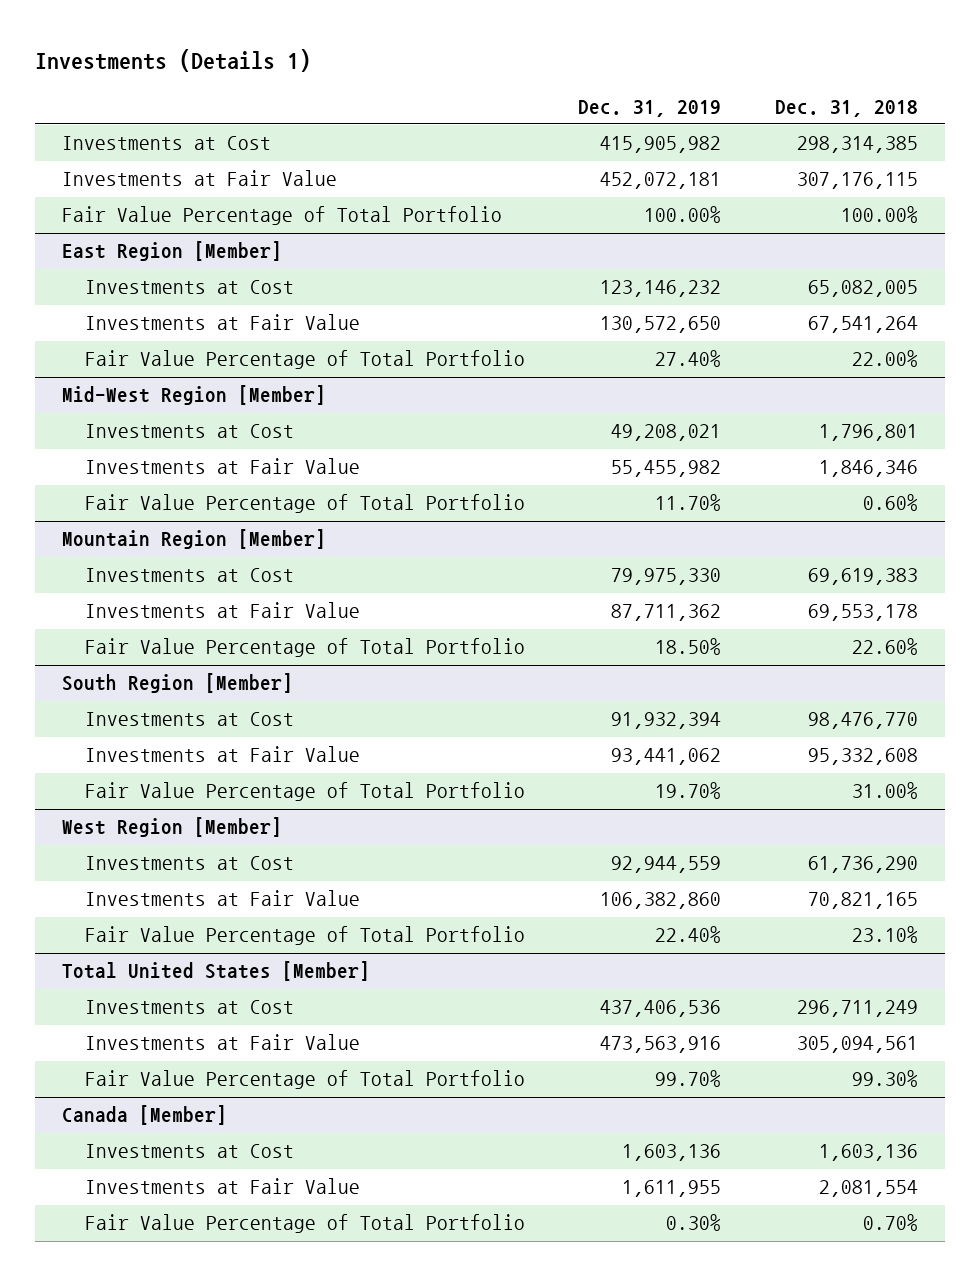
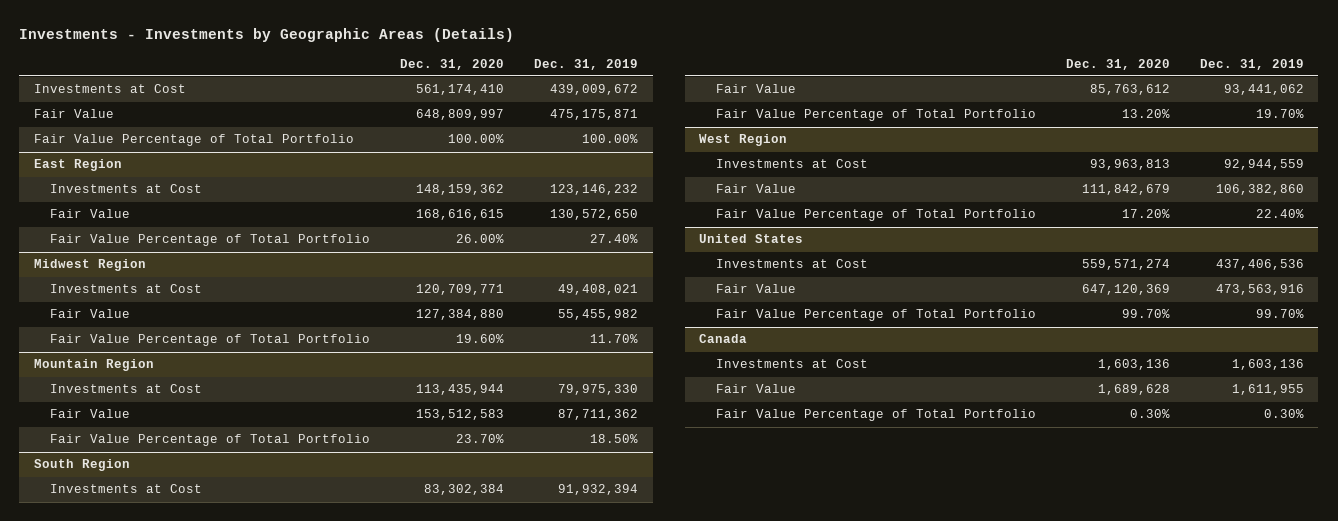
- Investments (Details 1)
+ Investments - Investments by Geographic Areas (Details)
- | Dec. 31, 2019 | Dec. 31, 2018
+ | Dec. 31, 2020 | Dec. 31, 2019
- Investments at Cost | 415,905,982 | 298,314,385
- Investments at Fair Value | 452,072,181 | 307,176,115
+ Investments at Cost | 561,174,410 | 439,009,672
+ Fair Value | 648,809,997 | 475,175,871
- East Region [Member]
+ East Region
- Investments at Fair Value | 130,572,650 | 67,541,264
+ Fair Value | 168,616,615 | 130,572,650
- Mid-West Region [Member]
- Investments at Cost | 49,208,021 | 1,796,801
- Investments at Fair Value | 55,455,982 | 1,846,346
+ Midwest Region
+ Investments at Cost | 120,709,771 | 49,408,021
+ Fair Value | 127,384,880 | 55,455,982
- Mountain Region [Member]
+ Mountain Region
- Investments at Fair Value | 87,711,362 | 69,553,178
+ Fair Value | 153,512,583 | 87,711,362
- South Region [Member]
+ South Region
- Investments at Fair Value | 93,441,062 | 95,332,608
+ Fair Value | 85,763,612 | 93,441,062
- West Region [Member]
+ West Region
- Investments at Fair Value | 106,382,860 | 70,821,165
+ Fair Value | 111,842,679 | 106,382,860
- Total United States [Member]
+ United States
- Investments at Fair Value | 473,563,916 | 305,094,561
+ Fair Value | 647,120,369 | 473,563,916
- Canada [Member]
+ Canada
- Investments at Fair Value | 1,611,955 | 2,081,554
+ Fair Value | 1,689,628 | 1,611,955

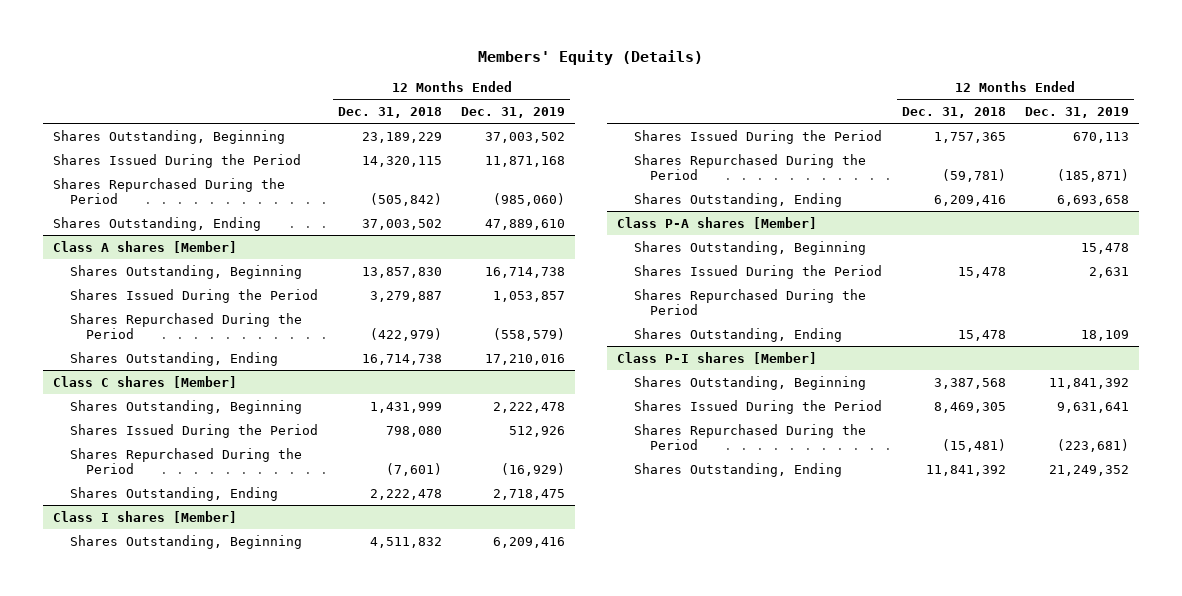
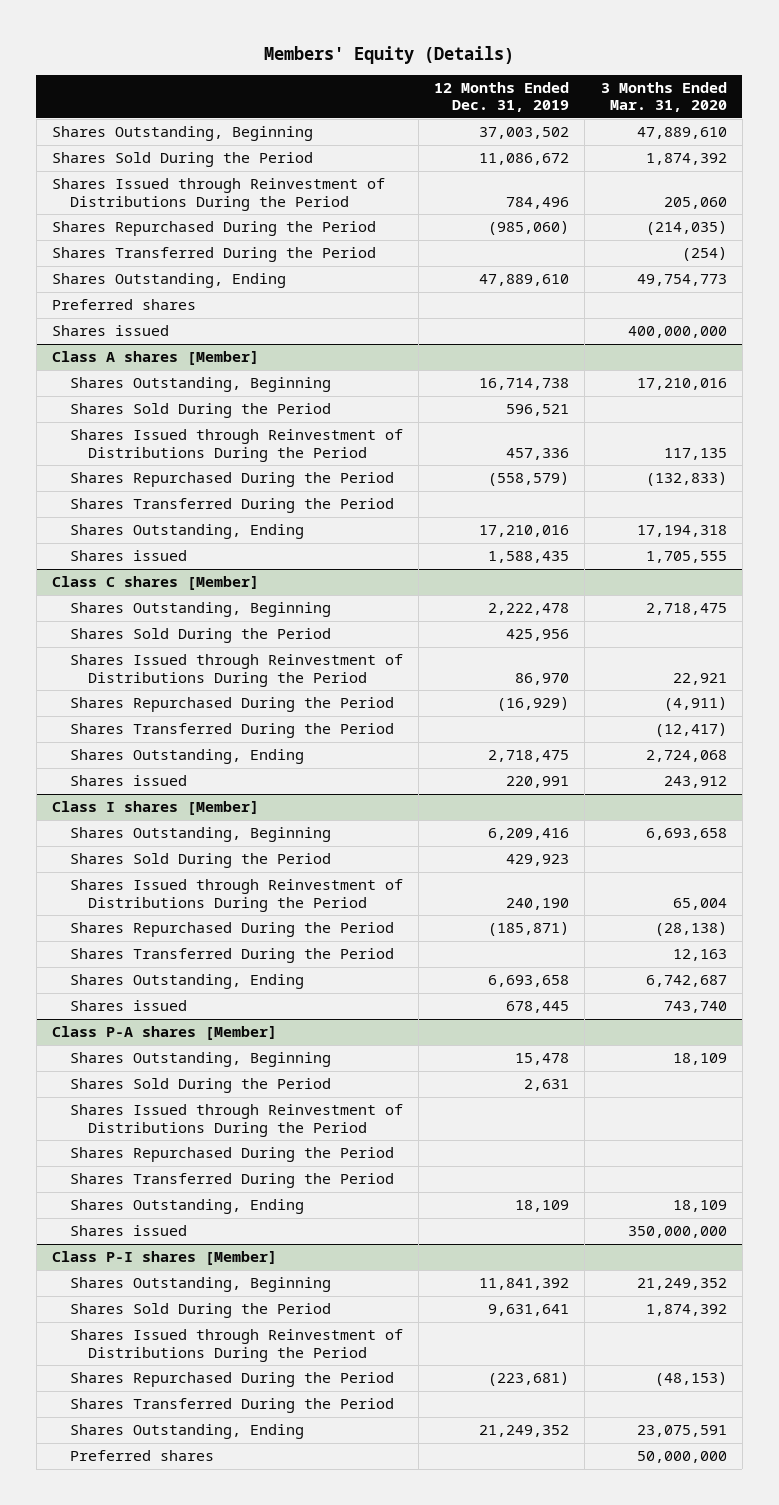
- | 12 Months Ended Dec. 31, 2018 | 12 Months Ended Dec. 31, 2019
+ | 12 Months Ended Dec. 31, 2019 | 3 Months Ended Mar. 31, 2020
- Shares Issued During the Period | 14,320,115 | 11,871,168
+ Shares Sold During the Period | 11,086,672 | 1,874,392
+ Shares Issued through Reinvestment of Distributions During the Period | 784,496 | 205,060
+ Shares Transferred During the Period | | (254)
+ Preferred shares
+ Shares issued | | 400,000,000
@ Class A shares [Member]
- Shares Issued During the Period | 3,279,887 | 1,053,857
+ Shares Sold During the Period | 596,521 |
+ Shares Issued through Reinvestment of Distributions During the Period | 457,336 | 117,135
+ Shares Transferred During the Period
+ Shares issued | 1,588,435 | 1,705,555
@ Class C shares [Member]
- Shares Issued During the Period | 798,080 | 512,926
+ Shares Sold During the Period | 425,956 |
+ Shares Issued through Reinvestment of Distributions During the Period | 86,970 | 22,921
+ Shares Transferred During the Period | | (12,417)
+ Shares issued | 220,991 | 243,912
@ Class I shares [Member]
- Shares Issued During the Period | 1,757,365 | 670,113
+ Shares Sold During the Period | 429,923 |
+ Shares Issued through Reinvestment of Distributions During the Period | 240,190 | 65,004
+ Shares Transferred During the Period | | 12,163
+ Shares issued | 678,445 | 743,740
@ Class P-A shares [Member]
- Shares Issued During the Period | 15,478 | 2,631
+ Shares Sold During the Period | 2,631 |
+ Shares Issued through Reinvestment of Distributions During the Period
+ Shares Transferred During the Period
+ Shares issued | | 350,000,000
@ Class P-I shares [Member]
- Shares Issued During the Period | 8,469,305 | 9,631,641
+ Shares Sold During the Period | 9,631,641 | 1,874,392
+ Shares Issued through Reinvestment of Distributions During the Period
+ Shares Transferred During the Period
+ Preferred shares | | 50,000,000

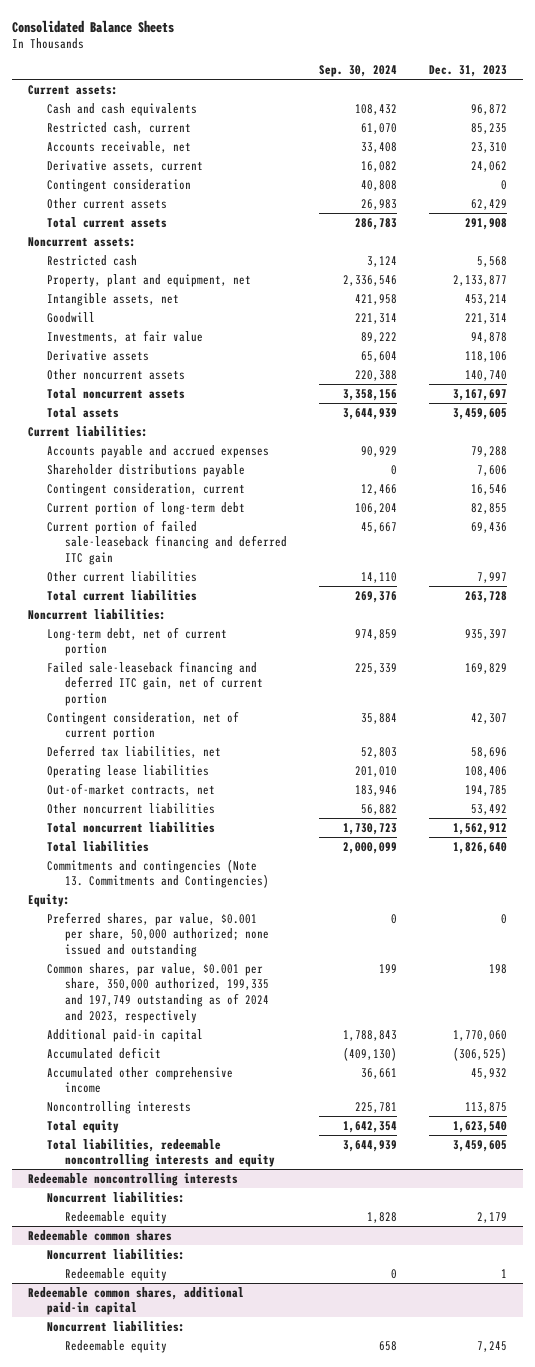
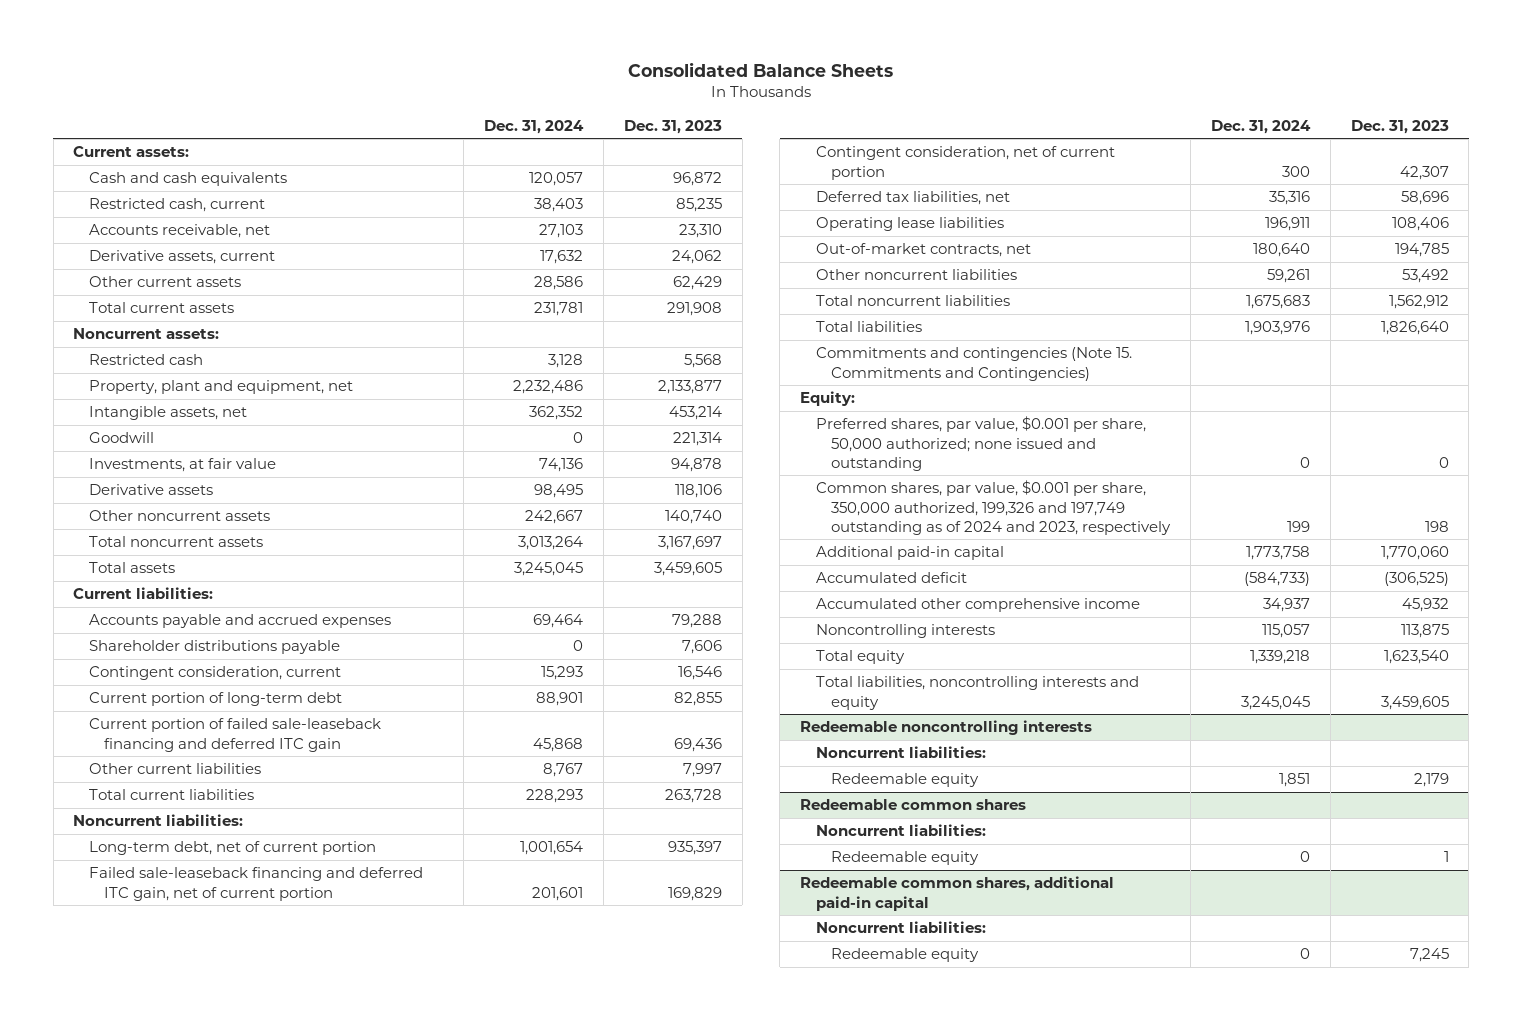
- | Sep. 30, 2024 | Dec. 31, 2023
+ | Dec. 31, 2024 | Dec. 31, 2023
- Contingent consideration | 40,808 | 0
- Commitments and contingencies (Note 13. Commitments and Contingencies)
+ Commitments and contingencies (Note 15. Commitments and Contingencies)
- Common shares, par value, $0.001 per share, 350,000 authorized, 199,335 and 197,749 outstanding as of 2024 and 2023, respectively | 199 | 198
+ Common shares, par value, $0.001 per share, 350,000 authorized, 199,326 and 197,749 outstanding as of 2024 and 2023, respectively | 199 | 198
- Total liabilities, redeemable noncontrolling interests and equity | 3,644,939 | 3,459,605
+ Total liabilities, noncontrolling interests and equity | 3,245,045 | 3,459,605

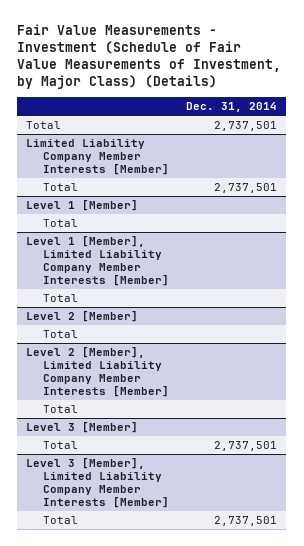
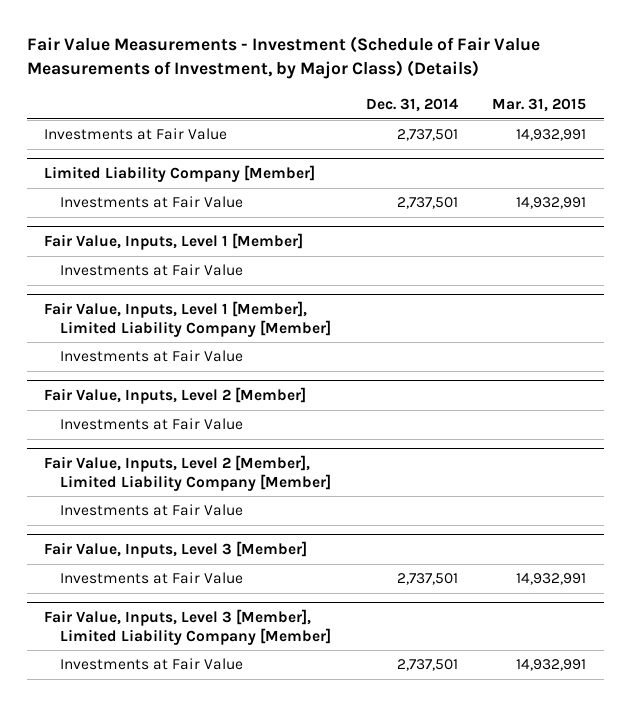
- | Dec. 31, 2014
+ | Dec. 31, 2014 | Mar. 31, 2015
- Total | 2,737,501
- Limited Liability Company Member Interests [Member]
- Total | 2,737,501
- Level 1 [Member]
- Total
- Level 1 [Member], Limited Liability Company Member Interests [Member]
- Total
- Level 2 [Member]
- Total
- Level 2 [Member], Limited Liability Company Member Interests [Member]
- Total
- Level 3 [Member]
- Total | 2,737,501
- Level 3 [Member], Limited Liability Company Member Interests [Member]
- Total | 2,737,501
+ Investments at Fair Value | 2,737,501 | 14,932,991
+ Limited Liability Company [Member]
+ Investments at Fair Value | 2,737,501 | 14,932,991
+ Fair Value, Inputs, Level 1 [Member]
+ Investments at Fair Value
+ Fair Value, Inputs, Level 1 [Member], Limited Liability Company [Member]
+ Investments at Fair Value
+ Fair Value, Inputs, Level 2 [Member]
+ Investments at Fair Value
+ Fair Value, Inputs, Level 2 [Member], Limited Liability Company [Member]
+ Investments at Fair Value
+ Fair Value, Inputs, Level 3 [Member]
+ Investments at Fair Value | 2,737,501 | 14,932,991
+ Fair Value, Inputs, Level 3 [Member], Limited Liability Company [Member]
+ Investments at Fair Value | 2,737,501 | 14,932,991

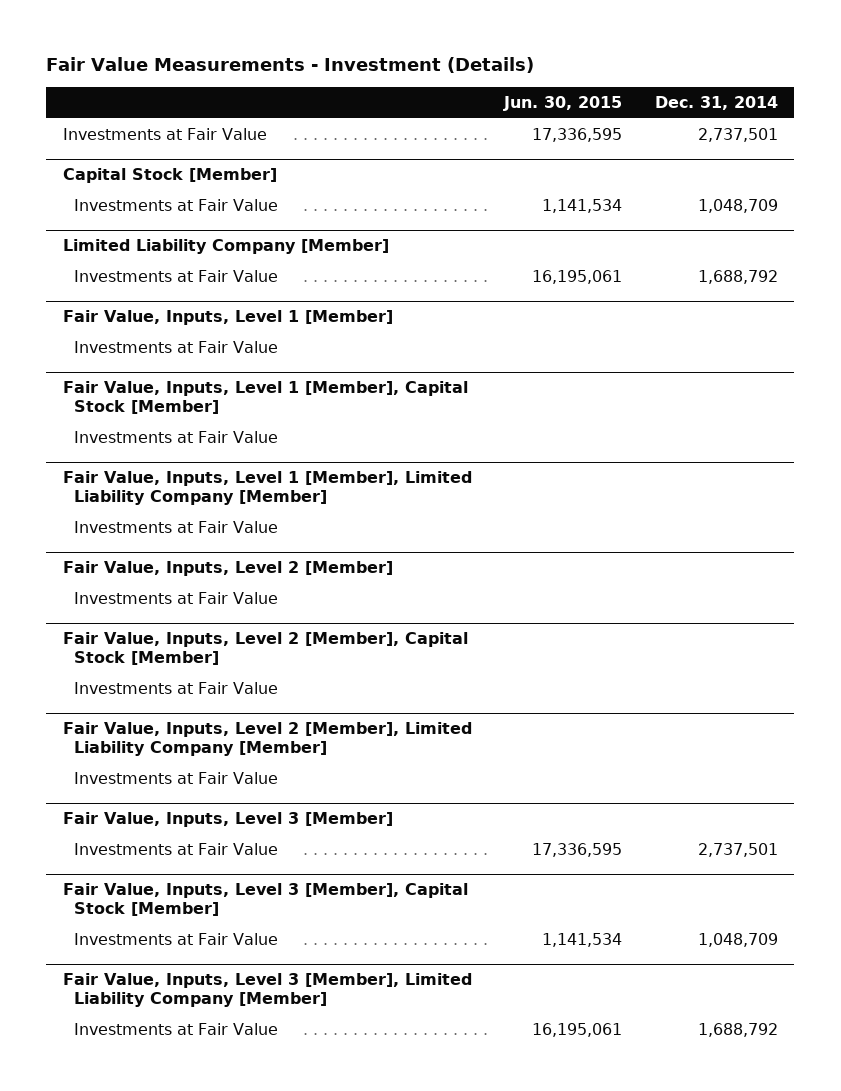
- Fair Value Measurements - Investment (Schedule of Fair Value Measurements of Investment, by Major Class) (Details)
+ Fair Value Measurements - Investment (Details)
- | Dec. 31, 2014 | Mar. 31, 2015
+ | Jun. 30, 2015 | Dec. 31, 2014
+ Capital Stock [Member]
+ Investments at Fair Value | 1,141,534 | 1,048,709
@ Limited Liability Company [Member]
- Investments at Fair Value | 2,737,501 | 14,932,991
+ Investments at Fair Value | 16,195,061 | 1,688,792
+ Fair Value, Inputs, Level 1 [Member], Capital Stock [Member]
+ Investments at Fair Value
+ Fair Value, Inputs, Level 2 [Member], Capital Stock [Member]
+ Investments at Fair Value
+ Fair Value, Inputs, Level 3 [Member], Capital Stock [Member]
+ Investments at Fair Value | 1,141,534 | 1,048,709
@ Fair Value, Inputs, Level 3 [Member], Limited Liability Company [Member]
- Investments at Fair Value | 2,737,501 | 14,932,991
+ Investments at Fair Value | 16,195,061 | 1,688,792

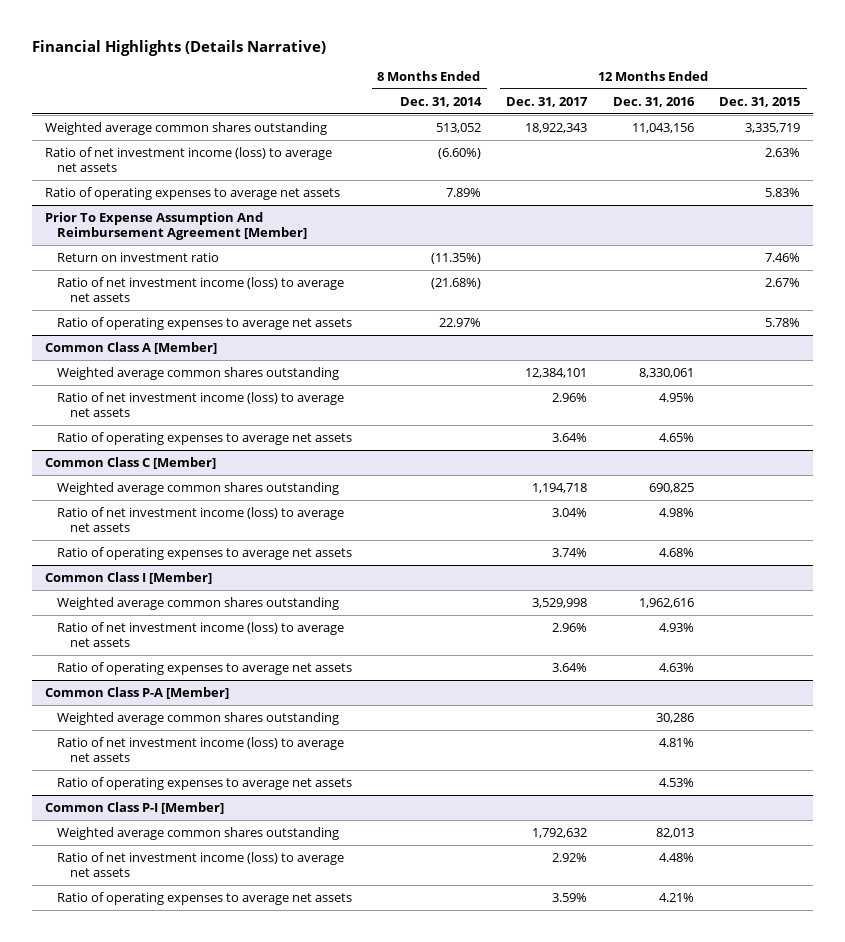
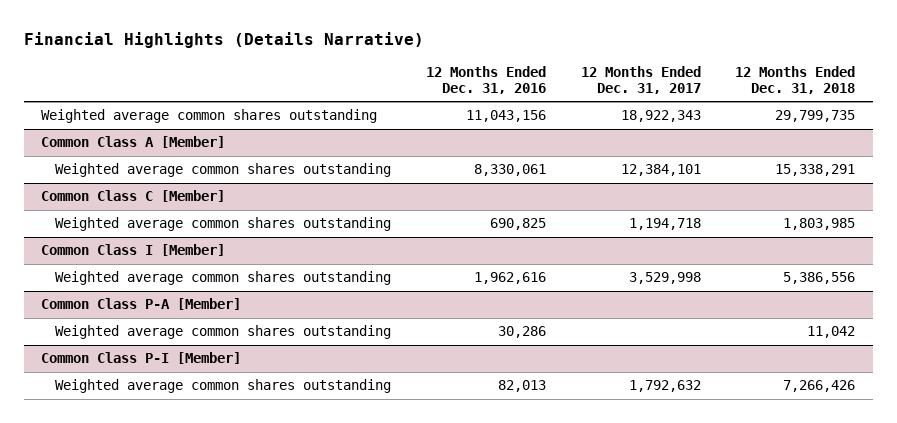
- | 8 Months Ended Dec. 31, 2014 | 12 Months Ended Dec. 31, 2017 | 12 Months Ended Dec. 31, 2016 | 12 Months Ended Dec. 31, 2015
+ | 12 Months Ended Dec. 31, 2016 | 12 Months Ended Dec. 31, 2017 | 12 Months Ended Dec. 31, 2018
- Ratio of net investment income (loss) to average net assets | (6.60%) | | | 2.63%
- Ratio of operating expenses to average net assets | 7.89% | | | 5.83%
- Prior To Expense Assumption And Reimbursement Agreement [Member]
- Return on investment ratio | (11.35%) | | | 7.46%
- Ratio of net investment income (loss) to average net assets | (21.68%) | | | 2.67%
- Ratio of operating expenses to average net assets | 22.97% | | | 5.78%
@ Common Class A [Member]
- Ratio of net investment income (loss) to average net assets | | 2.96% | 4.95% |
- Ratio of operating expenses to average net assets | | 3.64% | 4.65% |
@ Common Class C [Member]
- Ratio of net investment income (loss) to average net assets | | 3.04% | 4.98% |
- Ratio of operating expenses to average net assets | | 3.74% | 4.68% |
@ Common Class I [Member]
- Ratio of net investment income (loss) to average net assets | | 2.96% | 4.93% |
- Ratio of operating expenses to average net assets | | 3.64% | 4.63% |
@ Common Class P-A [Member]
- Ratio of net investment income (loss) to average net assets | | | 4.81% |
- Ratio of operating expenses to average net assets | | | 4.53% |
@ Common Class P-I [Member]
- Ratio of net investment income (loss) to average net assets | | 2.92% | 4.48% |
- Ratio of operating expenses to average net assets | | 3.59% | 4.21% |

